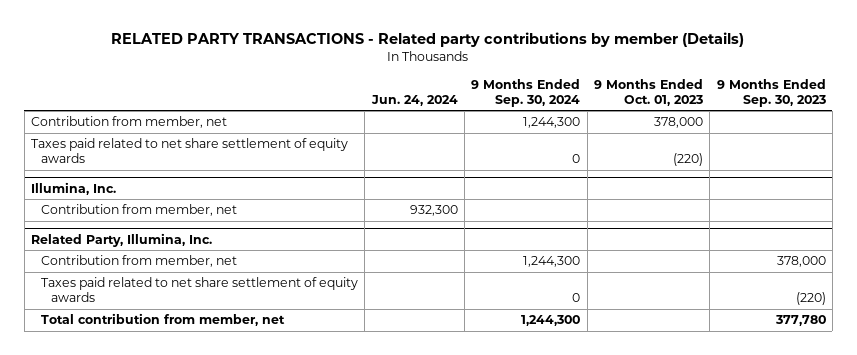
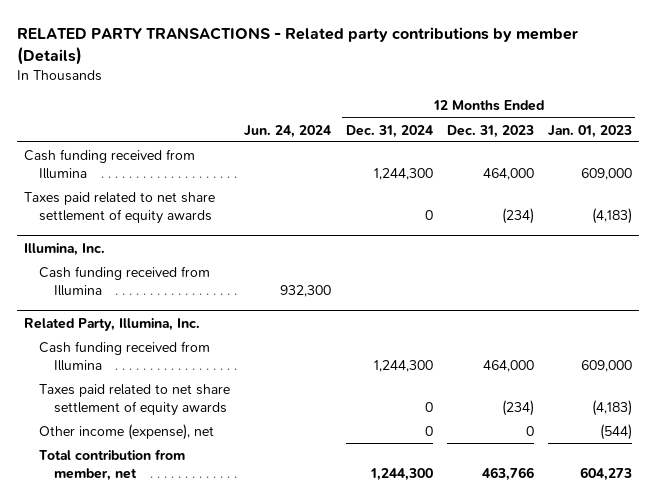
- | Jun. 24, 2024 | 9 Months Ended Sep. 30, 2024 | 9 Months Ended Oct. 01, 2023 | 9 Months Ended Sep. 30, 2023
+ | Jun. 24, 2024 | 12 Months Ended Dec. 31, 2024 | 12 Months Ended Dec. 31, 2023 | 12 Months Ended Jan. 01, 2023
- Contribution from member, net | | 1,244,300 | 378,000 |
+ Cash funding received from Illumina | | 1,244,300 | 464,000 | 609,000
@ Illumina, Inc.
- Contribution from member, net | 932,300 | | |
+ Cash funding received from Illumina | 932,300 | | |
@ Related Party, Illumina, Inc.
- Contribution from member, net | | 1,244,300 | | 378,000
+ Cash funding received from Illumina | | 1,244,300 | 464,000 | 609,000
+ Other income (expense), net | | 0 | 0 | (544)

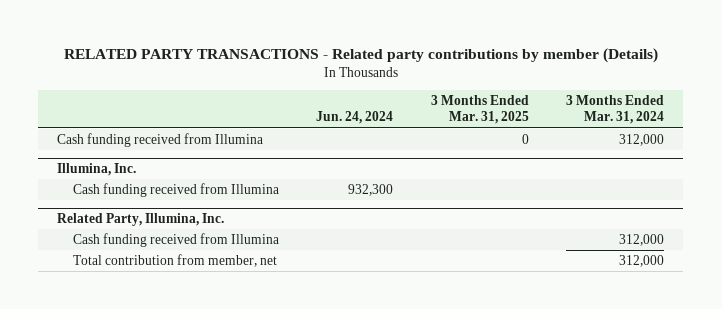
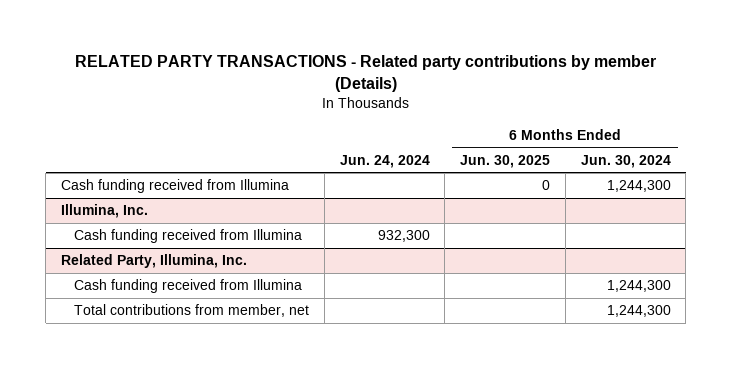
- | Jun. 24, 2024 | 3 Months Ended Mar. 31, 2025 | 3 Months Ended Mar. 31, 2024
+ | Jun. 24, 2024 | 6 Months Ended Jun. 30, 2025 | 6 Months Ended Jun. 30, 2024
@ Related Party, Illumina, Inc.
- Total contribution from member, net | | | 312,000
+ Total contributions from member, net | | | 1,244,300

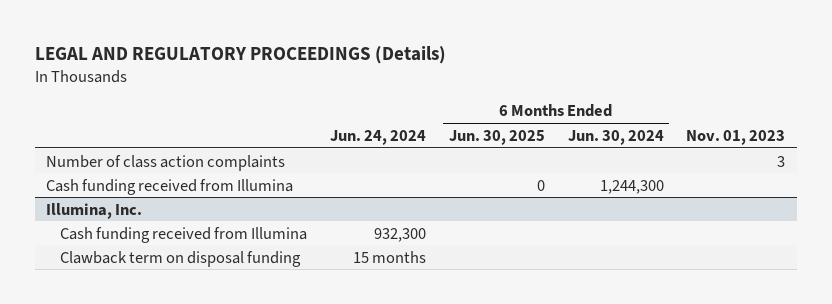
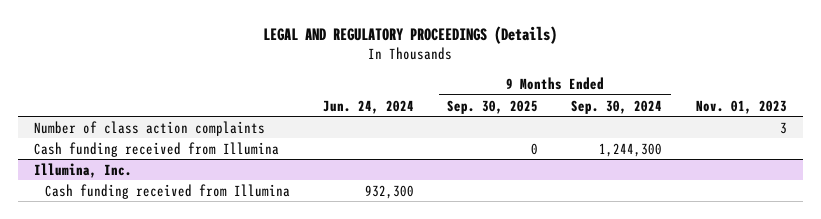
- | Jun. 24, 2024 | 6 Months Ended Jun. 30, 2025 | 6 Months Ended Jun. 30, 2024 | Nov. 01, 2023
+ | Jun. 24, 2024 | 9 Months Ended Sep. 30, 2025 | 9 Months Ended Sep. 30, 2024 | Nov. 01, 2023
@ Illumina, Inc.
- Clawback term on disposal funding | 15 months | | |

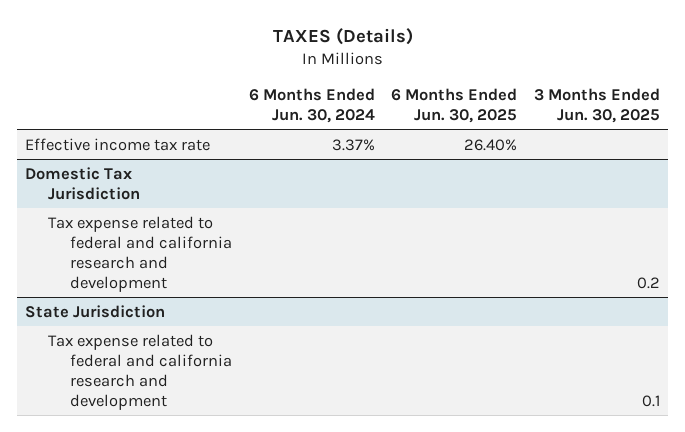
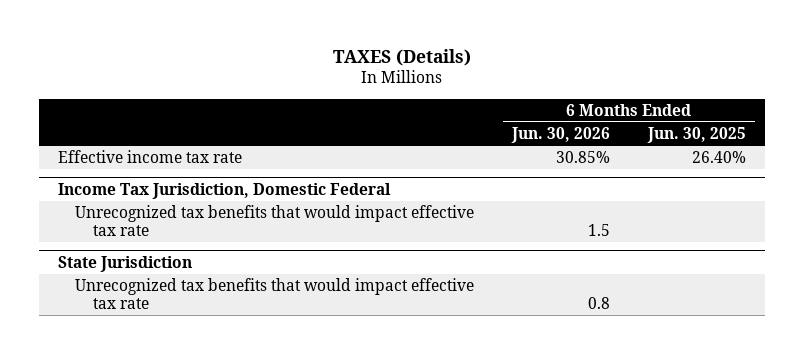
- | 6 Months Ended Jun. 30, 2024 | 6 Months Ended Jun. 30, 2025 | 3 Months Ended Jun. 30, 2025
+ | 6 Months Ended Jun. 30, 2026 | 6 Months Ended Jun. 30, 2025
- Domestic Tax Jurisdiction
- Tax expense related to federal and california research and development | | | 0.2
+ Income Tax Jurisdiction, Domestic Federal
+ Unrecognized tax benefits that would impact effective tax rate | 1.5 |
@ State Jurisdiction
- Tax expense related to federal and california research and development | | | 0.1
+ Unrecognized tax benefits that would impact effective tax rate | 0.8 |

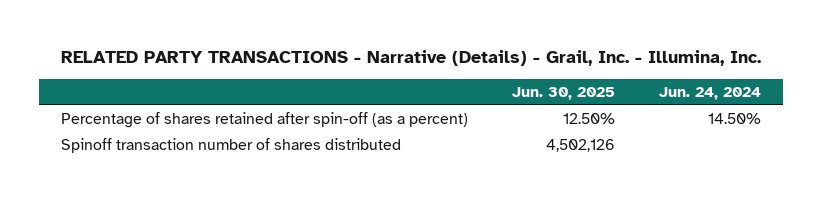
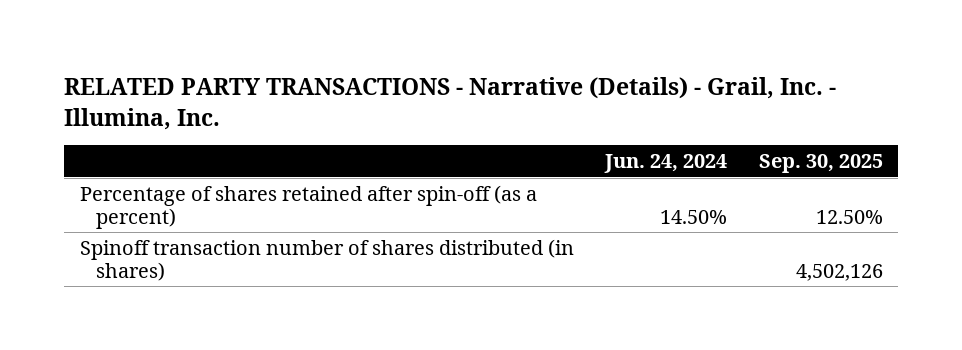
- | Jun. 30, 2025 | Jun. 24, 2024
+ | Jun. 24, 2024 | Sep. 30, 2025
- Spinoff transaction number of shares distributed | 4,502,126 |
+ Spinoff transaction number of shares distributed (in shares) | | 4,502,126

